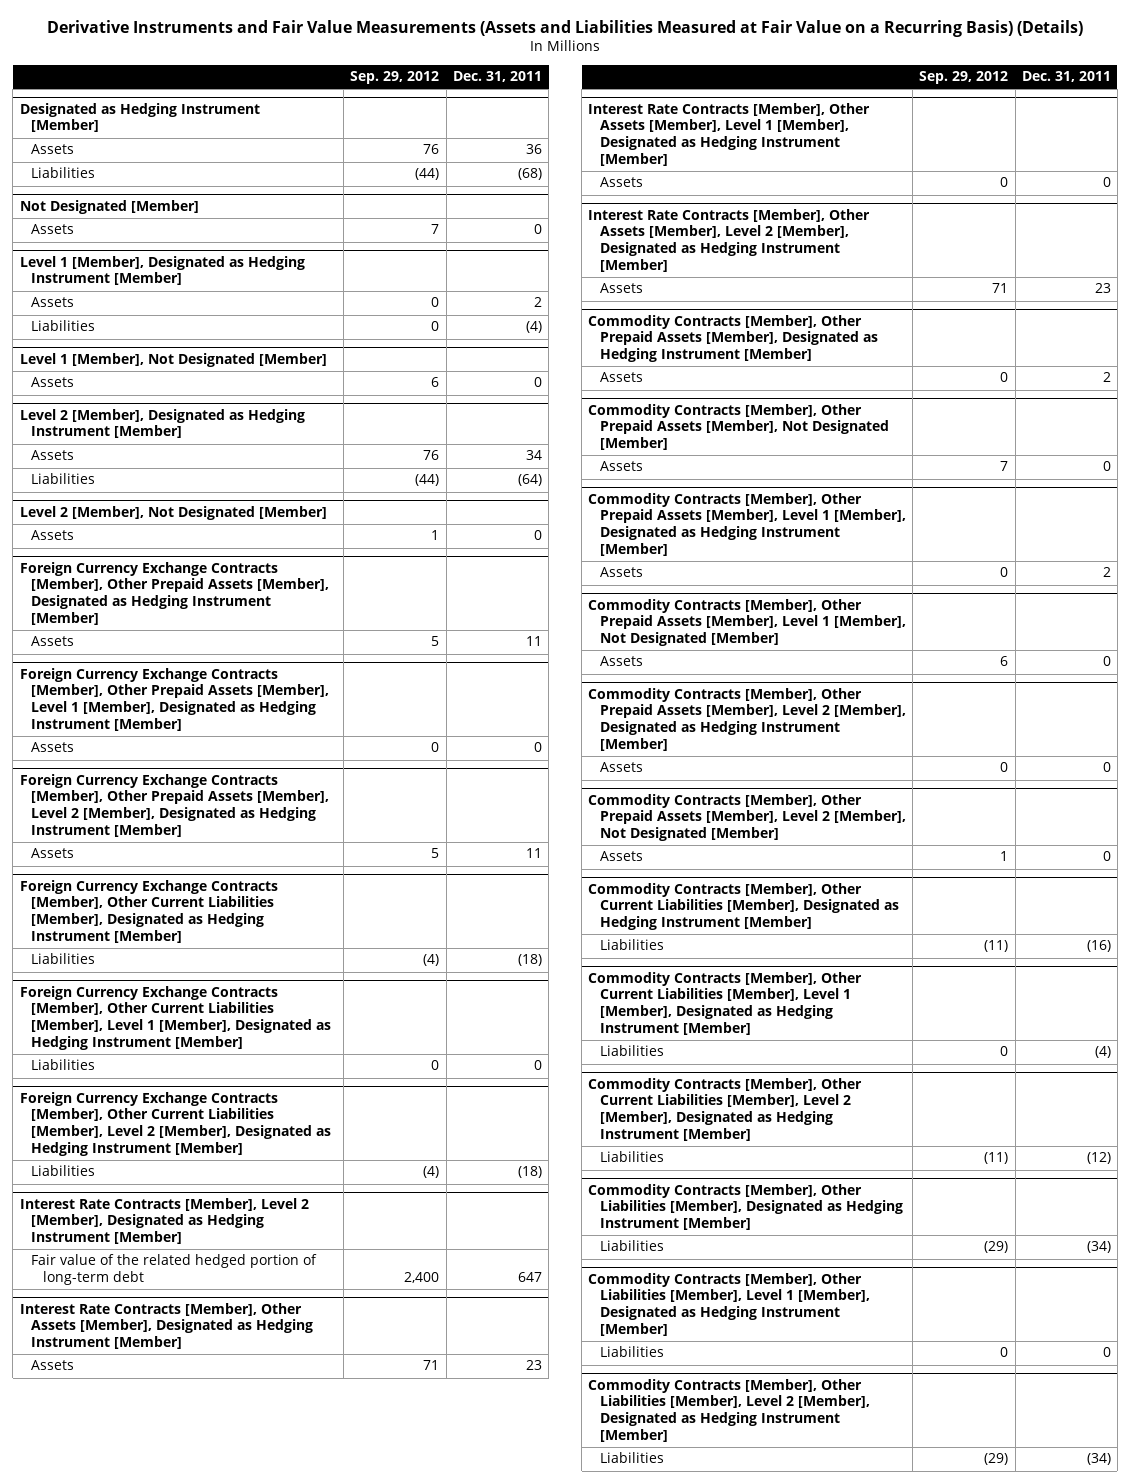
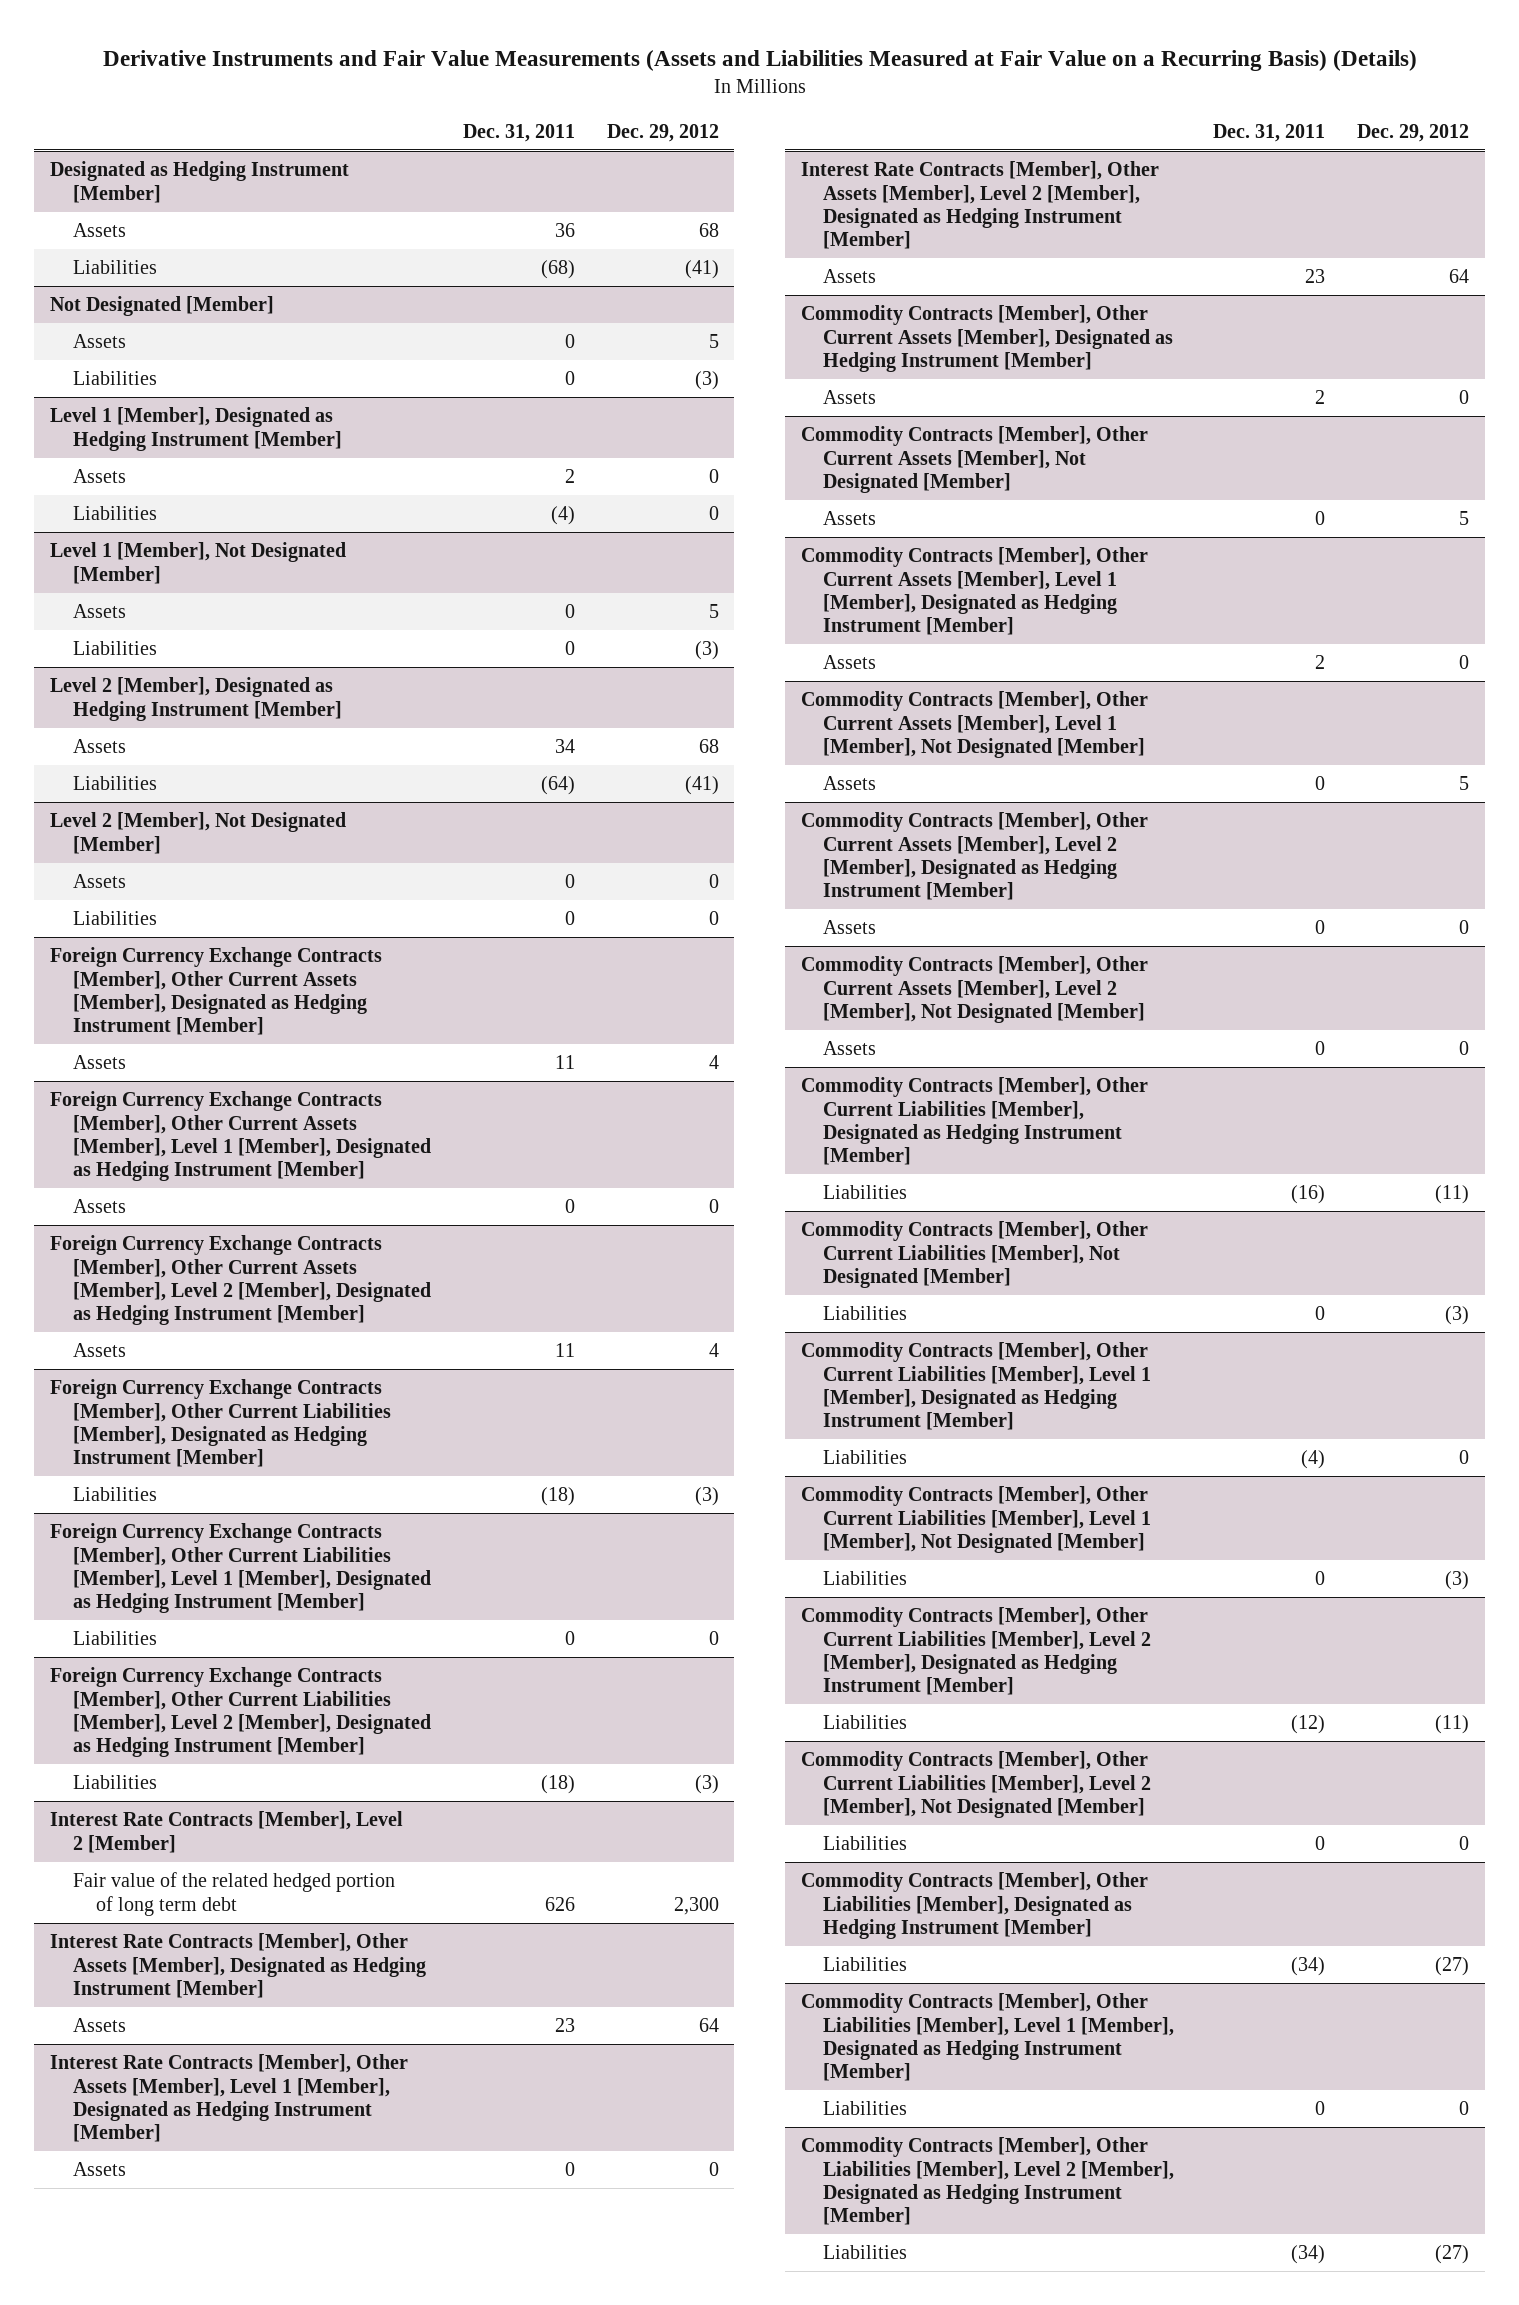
- | Sep. 29, 2012 | Dec. 31, 2011
+ | Dec. 31, 2011 | Dec. 29, 2012
@ Not Designated [Member]
+ Liabilities | 0 | (3)
@ Level 1 [Member], Not Designated [Member]
+ Liabilities | 0 | (3)
- Foreign Currency Exchange Contracts [Member], Other Prepaid Assets [Member], Designated as Hedging Instrument [Member]
@ Level 2 [Member], Not Designated [Member]
+ Liabilities | 0 | 0
+ Foreign Currency Exchange Contracts [Member], Other Current Assets [Member], Designated as Hedging Instrument [Member]
- Foreign Currency Exchange Contracts [Member], Other Prepaid Assets [Member], Level 1 [Member], Designated as Hedging Instrument [Member]
+ Foreign Currency Exchange Contracts [Member], Other Current Assets [Member], Level 1 [Member], Designated as Hedging Instrument [Member]
- Foreign Currency Exchange Contracts [Member], Other Prepaid Assets [Member], Level 2 [Member], Designated as Hedging Instrument [Member]
+ Foreign Currency Exchange Contracts [Member], Other Current Assets [Member], Level 2 [Member], Designated as Hedging Instrument [Member]
- Interest Rate Contracts [Member], Level 2 [Member], Designated as Hedging Instrument [Member]
- Fair value of the related hedged portion of long-term debt | 2,400 | 647
+ Interest Rate Contracts [Member], Level 2 [Member]
+ Fair value of the related hedged portion of long term debt | 626 | 2,300
- Commodity Contracts [Member], Other Prepaid Assets [Member], Designated as Hedging Instrument [Member]
+ Commodity Contracts [Member], Other Current Assets [Member], Designated as Hedging Instrument [Member]
- Commodity Contracts [Member], Other Prepaid Assets [Member], Not Designated [Member]
+ Commodity Contracts [Member], Other Current Assets [Member], Not Designated [Member]
- Commodity Contracts [Member], Other Prepaid Assets [Member], Level 1 [Member], Designated as Hedging Instrument [Member]
+ Commodity Contracts [Member], Other Current Assets [Member], Level 1 [Member], Designated as Hedging Instrument [Member]
- Commodity Contracts [Member], Other Prepaid Assets [Member], Level 1 [Member], Not Designated [Member]
+ Commodity Contracts [Member], Other Current Assets [Member], Level 1 [Member], Not Designated [Member]
- Commodity Contracts [Member], Other Prepaid Assets [Member], Level 2 [Member], Designated as Hedging Instrument [Member]
+ Commodity Contracts [Member], Other Current Assets [Member], Level 2 [Member], Designated as Hedging Instrument [Member]
- Commodity Contracts [Member], Other Prepaid Assets [Member], Level 2 [Member], Not Designated [Member]
+ Commodity Contracts [Member], Other Current Assets [Member], Level 2 [Member], Not Designated [Member]
+ Commodity Contracts [Member], Other Current Liabilities [Member], Not Designated [Member]
+ Liabilities | 0 | (3)
+ Commodity Contracts [Member], Other Current Liabilities [Member], Level 1 [Member], Not Designated [Member]
+ Liabilities | 0 | (3)
+ Commodity Contracts [Member], Other Current Liabilities [Member], Level 2 [Member], Not Designated [Member]
+ Liabilities | 0 | 0

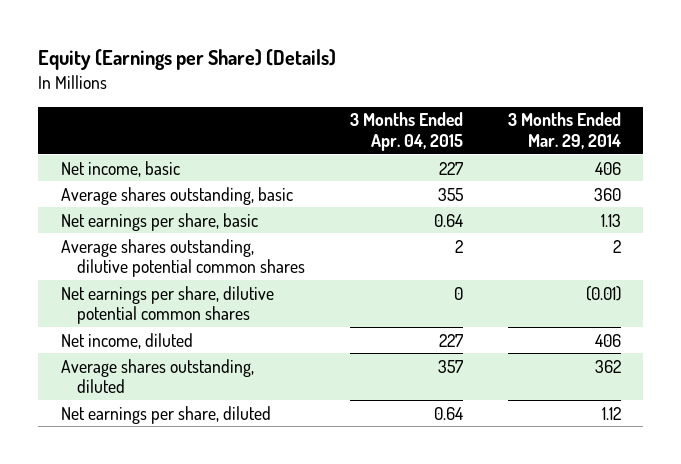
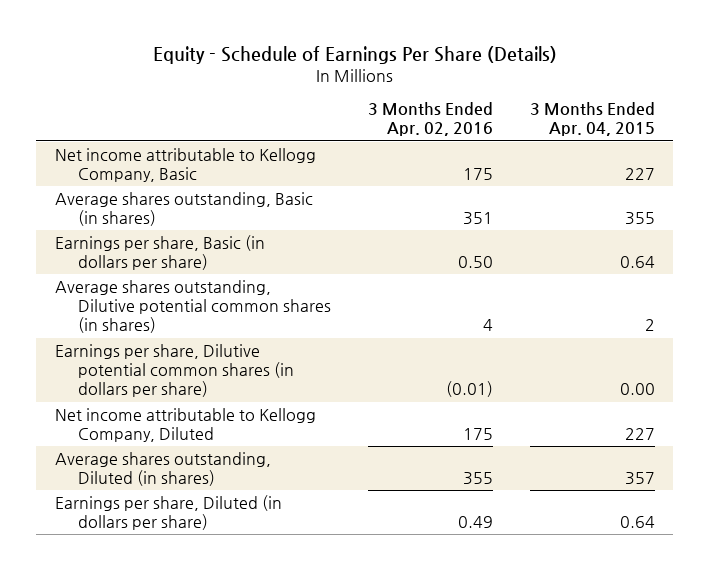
- Equity (Earnings per Share) (Details)
+ Equity - Schedule of Earnings Per Share (Details)
- | 3 Months Ended Apr. 04, 2015 | 3 Months Ended Mar. 29, 2014
+ | 3 Months Ended Apr. 02, 2016 | 3 Months Ended Apr. 04, 2015
- Net income, basic | 227 | 406
- Average shares outstanding, basic | 355 | 360
- Net earnings per share, basic | 0.64 | 1.13
- Average shares outstanding, dilutive potential common shares | 2 | 2
- Net earnings per share, dilutive potential common shares | 0 | (0.01)
- Net income, diluted | 227 | 406
- Average shares outstanding, diluted | 357 | 362
- Net earnings per share, diluted | 0.64 | 1.12
+ Net income attributable to Kellogg Company, Basic | 175 | 227
+ Average shares outstanding, Basic (in shares) | 351 | 355
+ Earnings per share, Basic (in dollars per share) | 0.50 | 0.64
+ Average shares outstanding, Dilutive potential common shares (in shares) | 4 | 2
+ Earnings per share, Dilutive potential common shares (in dollars per share) | (0.01) | 0.00
+ Net income attributable to Kellogg Company, Diluted | 175 | 227
+ Average shares outstanding, Diluted (in shares) | 355 | 357
+ Earnings per share, Diluted (in dollars per share) | 0.49 | 0.64

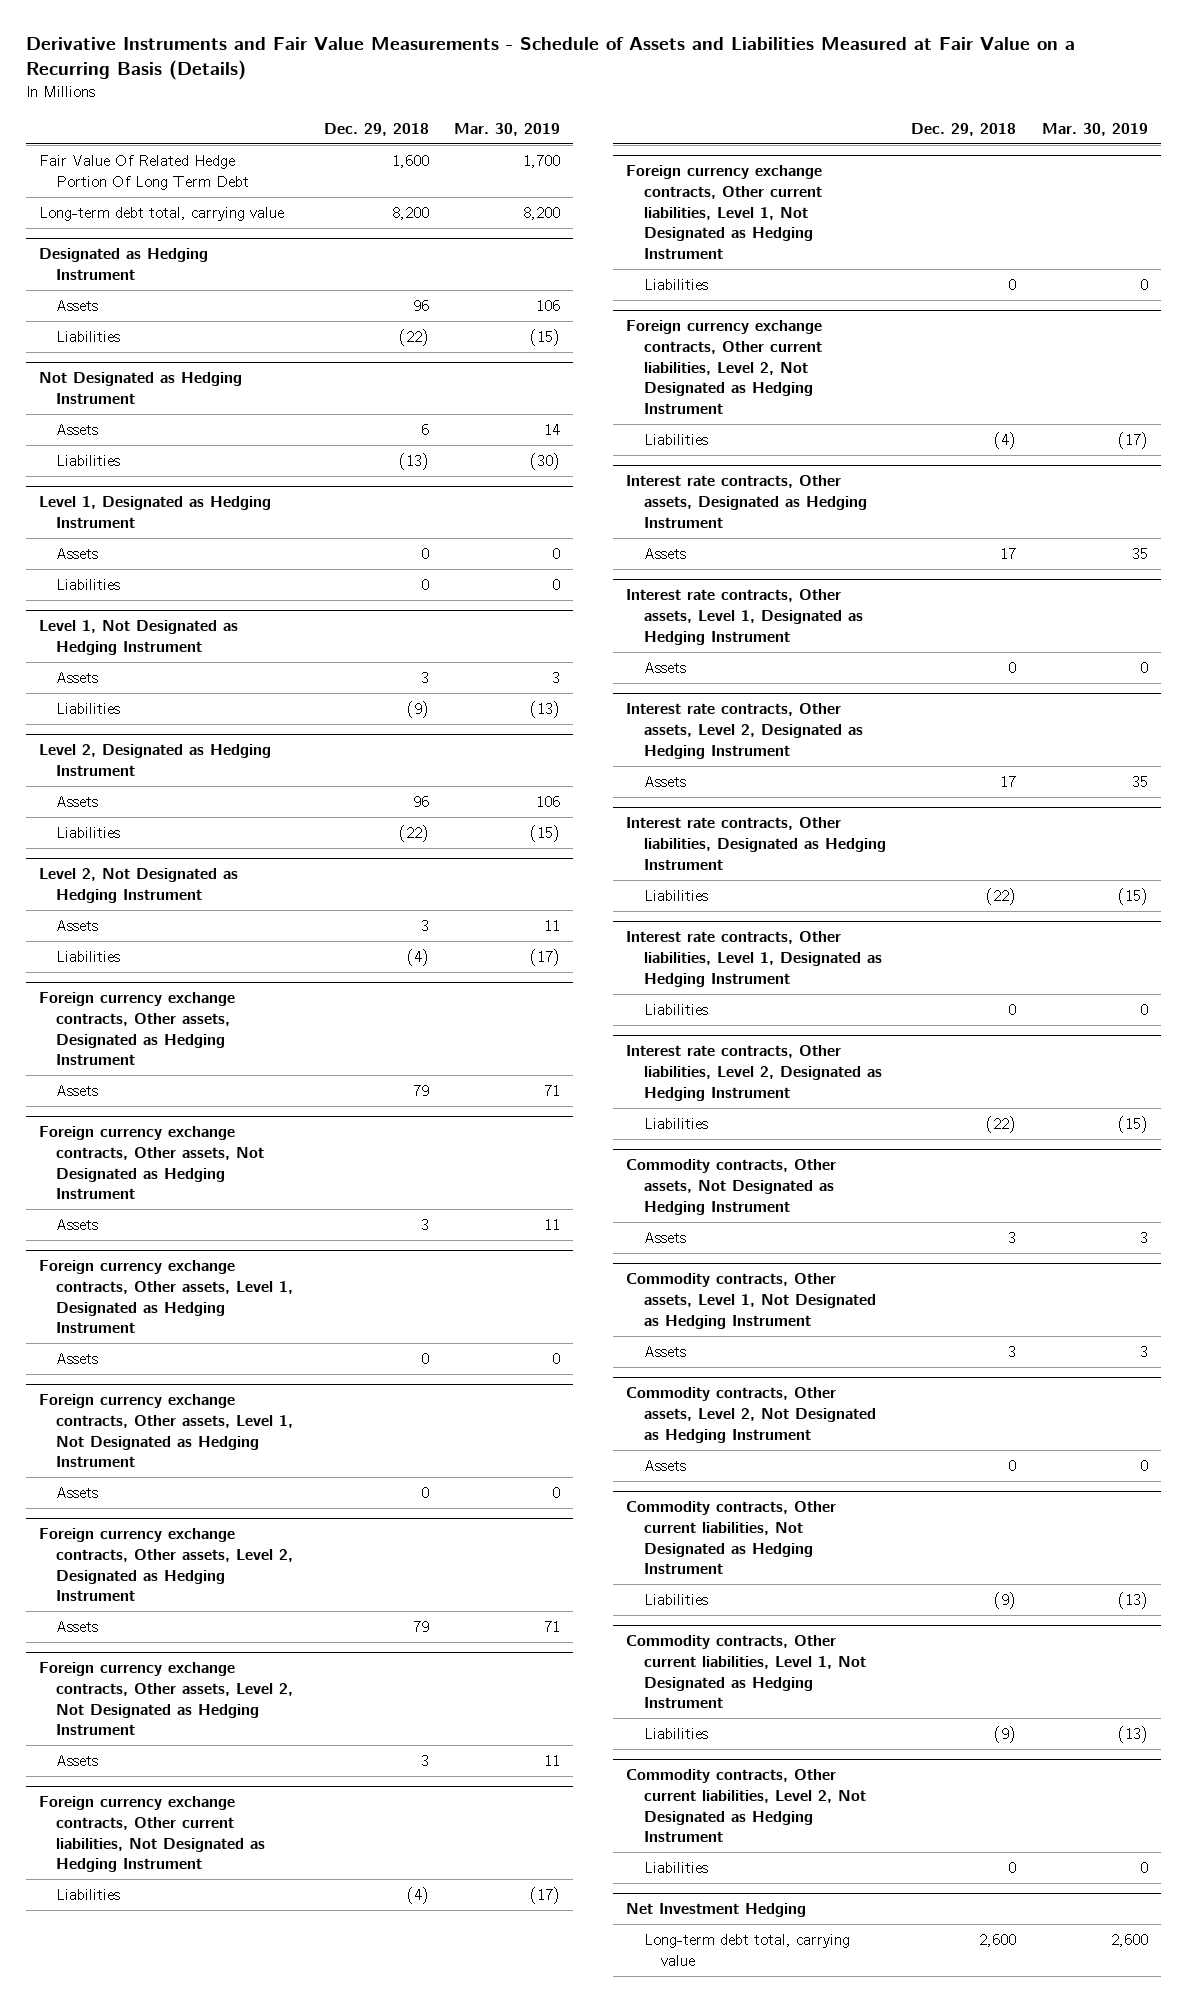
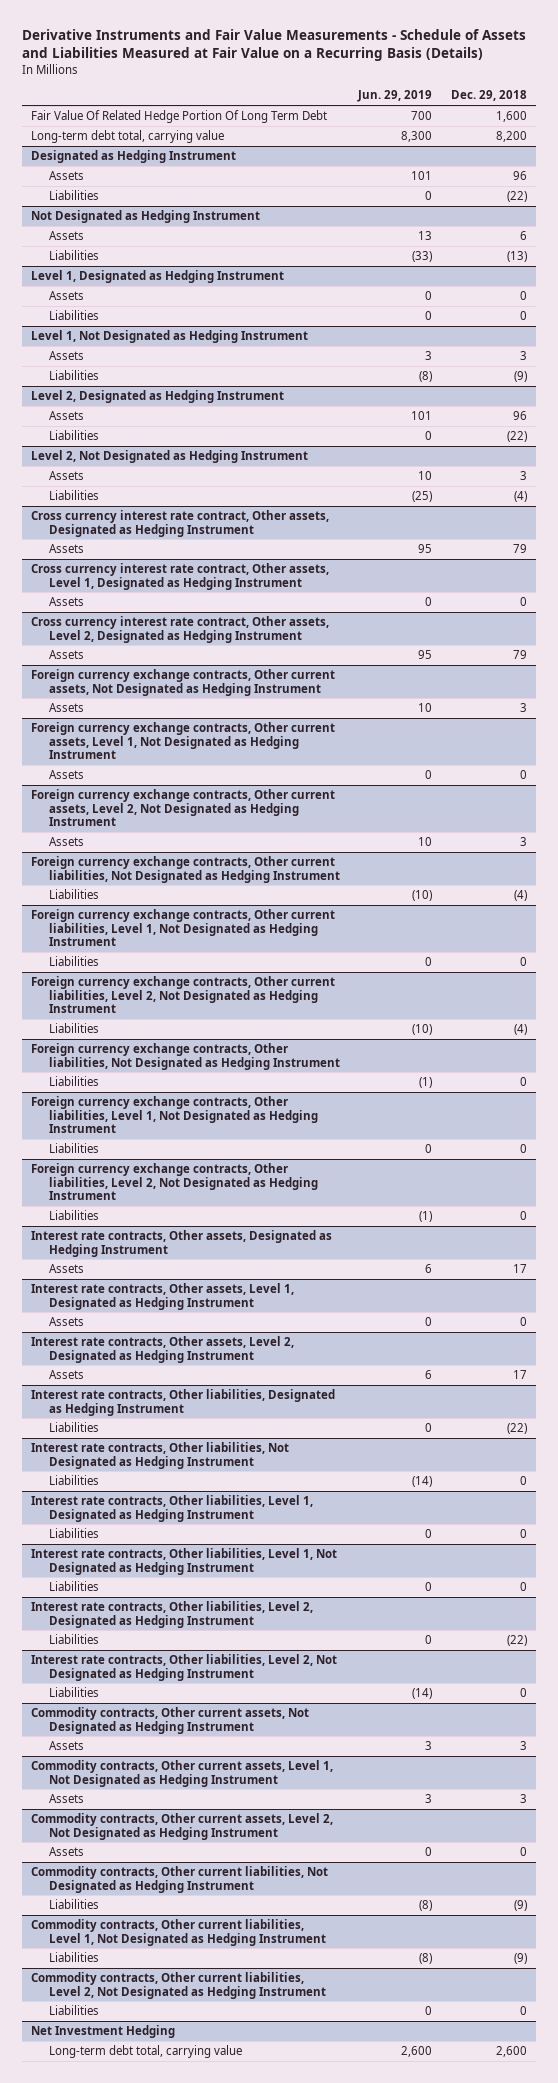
- | Dec. 29, 2018 | Mar. 30, 2019
+ | Jun. 29, 2019 | Dec. 29, 2018
- Foreign currency exchange contracts, Other assets, Designated as Hedging Instrument
+ Cross currency interest rate contract, Other assets, Designated as Hedging Instrument
- Foreign currency exchange contracts, Other assets, Not Designated as Hedging Instrument
- Assets | 3 | 11
- Foreign currency exchange contracts, Other assets, Level 1, Designated as Hedging Instrument
- Assets | 0 | 0
- Foreign currency exchange contracts, Other assets, Level 1, Not Designated as Hedging Instrument
+ Cross currency interest rate contract, Other assets, Level 1, Designated as Hedging Instrument
- Foreign currency exchange contracts, Other assets, Level 2, Designated as Hedging Instrument
+ Cross currency interest rate contract, Other assets, Level 2, Designated as Hedging Instrument
- Foreign currency exchange contracts, Other assets, Level 2, Not Designated as Hedging Instrument
+ Foreign currency exchange contracts, Other current assets, Not Designated as Hedging Instrument
+ Foreign currency exchange contracts, Other current assets, Level 1, Not Designated as Hedging Instrument
+ Assets | 0 | 0
+ Foreign currency exchange contracts, Other current assets, Level 2, Not Designated as Hedging Instrument
+ Assets | 10 | 3
+ Foreign currency exchange contracts, Other liabilities, Not Designated as Hedging Instrument
+ Liabilities | (1) | 0
+ Foreign currency exchange contracts, Other liabilities, Level 1, Not Designated as Hedging Instrument
+ Liabilities | 0 | 0
+ Foreign currency exchange contracts, Other liabilities, Level 2, Not Designated as Hedging Instrument
+ Liabilities | (1) | 0
+ Interest rate contracts, Other liabilities, Not Designated as Hedging Instrument
+ Liabilities | (14) | 0
+ Interest rate contracts, Other liabilities, Level 1, Not Designated as Hedging Instrument
+ Liabilities | 0 | 0
- Commodity contracts, Other assets, Not Designated as Hedging Instrument
+ Interest rate contracts, Other liabilities, Level 2, Not Designated as Hedging Instrument
+ Liabilities | (14) | 0
+ Commodity contracts, Other current assets, Not Designated as Hedging Instrument
- Commodity contracts, Other assets, Level 1, Not Designated as Hedging Instrument
+ Commodity contracts, Other current assets, Level 1, Not Designated as Hedging Instrument
- Commodity contracts, Other assets, Level 2, Not Designated as Hedging Instrument
+ Commodity contracts, Other current assets, Level 2, Not Designated as Hedging Instrument

